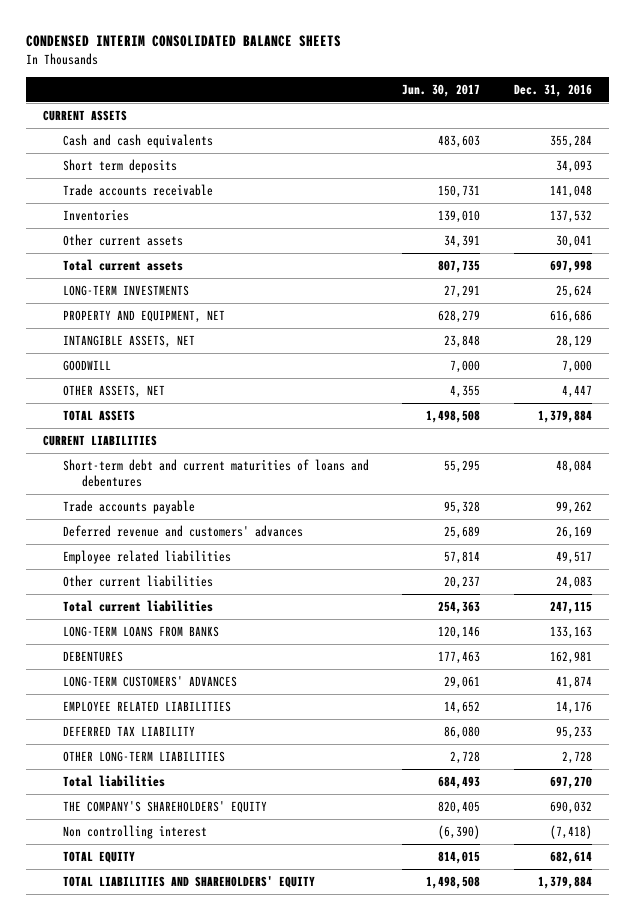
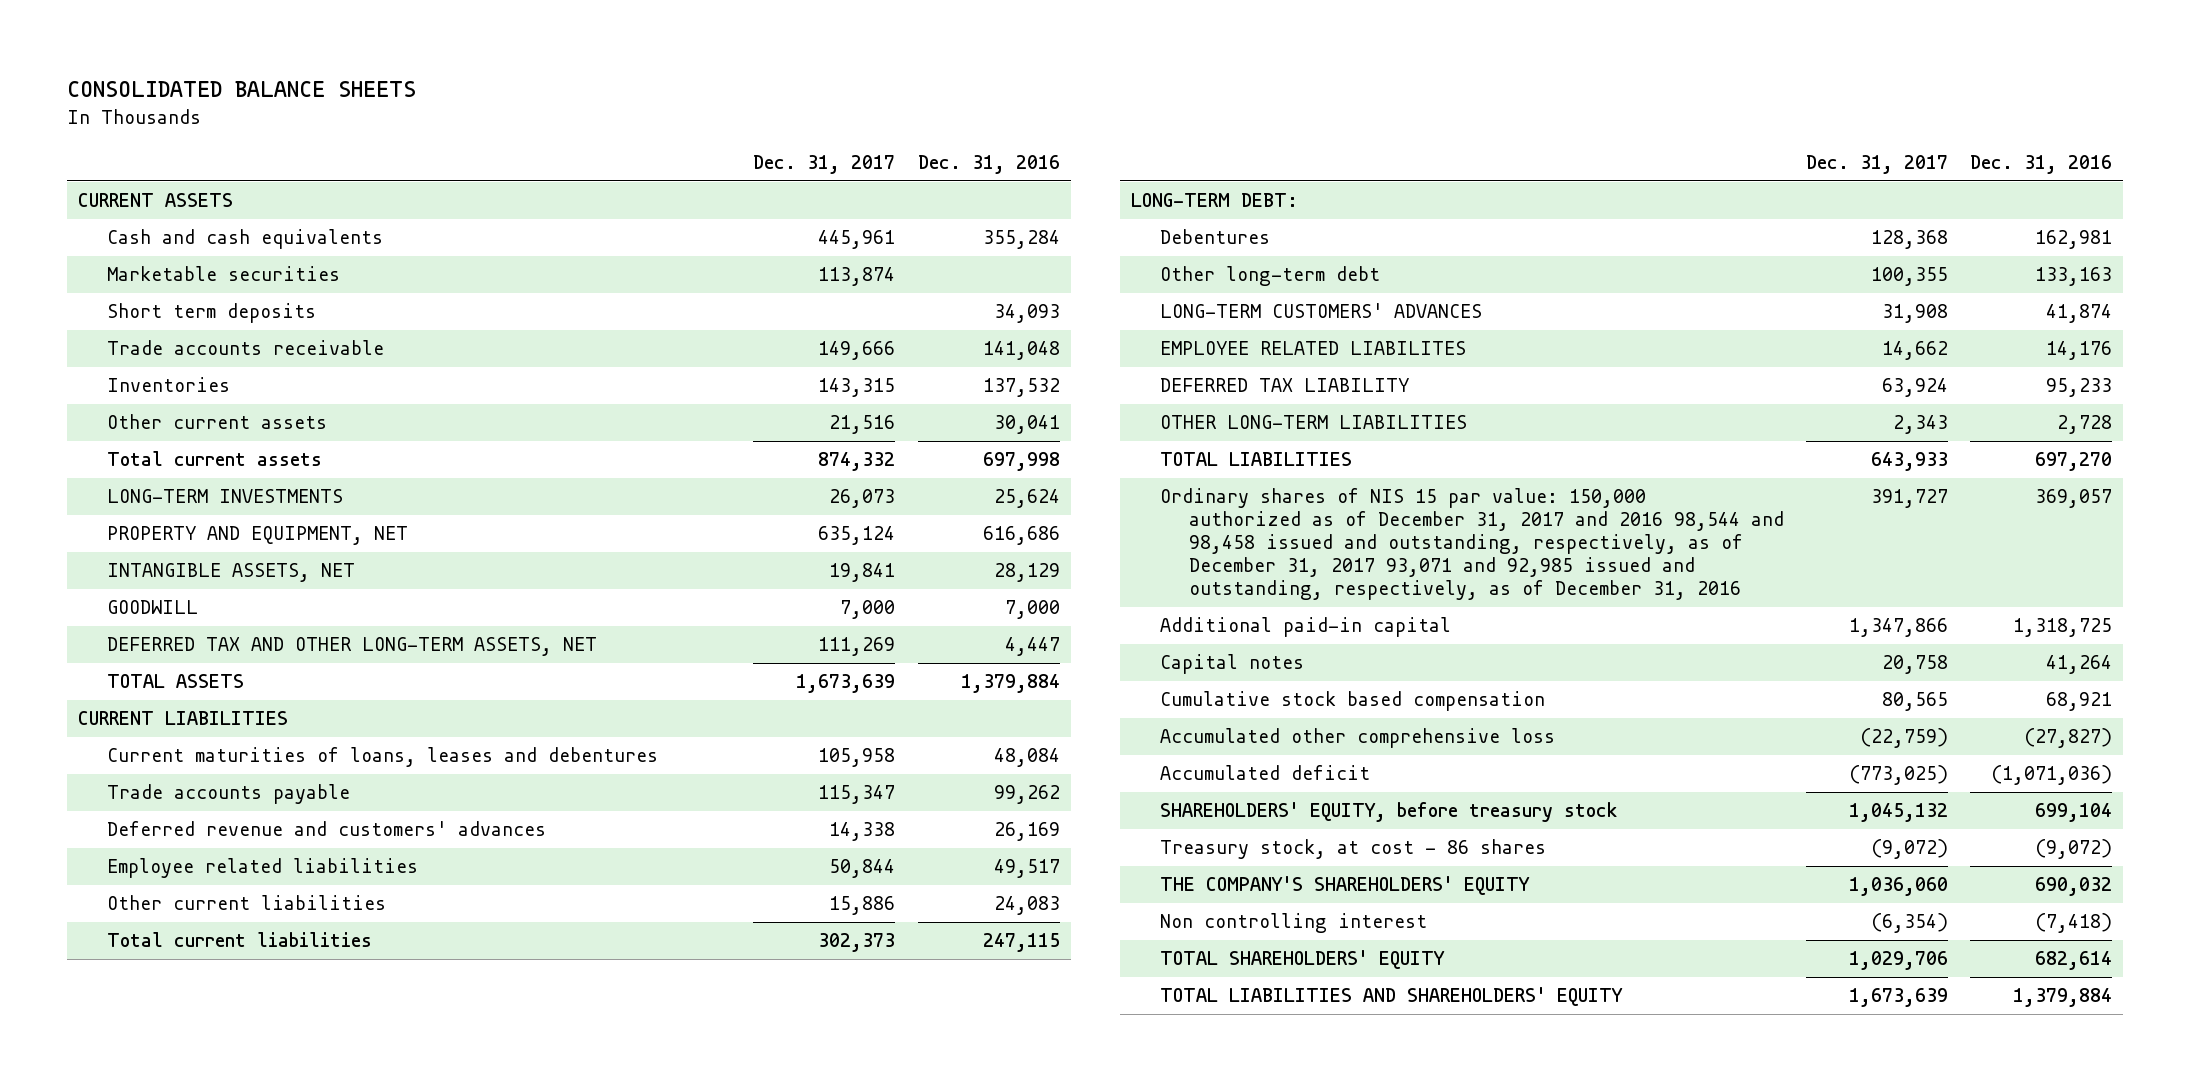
- CONDENSED INTERIM CONSOLIDATED BALANCE SHEETS
+ CONSOLIDATED BALANCE SHEETS
- | Jun. 30, 2017 | Dec. 31, 2016
+ | Dec. 31, 2017 | Dec. 31, 2016
+ Marketable securities | 113,874 |
- OTHER ASSETS, NET | 4,355 | 4,447
+ DEFERRED TAX AND OTHER LONG-TERM ASSETS, NET | 111,269 | 4,447
- Short-term debt and current maturities of loans and debentures | 55,295 | 48,084
+ Current maturities of loans, leases and debentures | 105,958 | 48,084
- LONG-TERM LOANS FROM BANKS | 120,146 | 133,163
- DEBENTURES | 177,463 | 162,981
+ LONG-TERM DEBT:
+ Debentures | 128,368 | 162,981
+ Other long-term debt | 100,355 | 133,163
- EMPLOYEE RELATED LIABILITIES | 14,652 | 14,176
+ EMPLOYEE RELATED LIABILITES | 14,662 | 14,176
- Total liabilities | 684,493 | 697,270
+ TOTAL LIABILITIES | 643,933 | 697,270
+ Ordinary shares of NIS 15 par value: 150,000 authorized as of December 31, 2017 and 2016 98,544 and 98,458 issued and outstanding, respectively, as of December 31, 2017 93,071 and 92,985 issued and outstanding, respectively, as of December 31, 2016 | 391,727 | 369,057
+ Additional paid-in capital | 1,347,866 | 1,318,725
+ Capital notes | 20,758 | 41,264
+ Cumulative stock based compensation | 80,565 | 68,921
+ Accumulated other comprehensive loss | (22,759) | (27,827)
+ Accumulated deficit | (773,025) | (1,071,036)
+ SHAREHOLDERS' EQUITY, before treasury stock | 1,045,132 | 699,104
+ Treasury stock, at cost - 86 shares | (9,072) | (9,072)
- TOTAL EQUITY | 814,015 | 682,614
+ TOTAL SHAREHOLDERS' EQUITY | 1,029,706 | 682,614

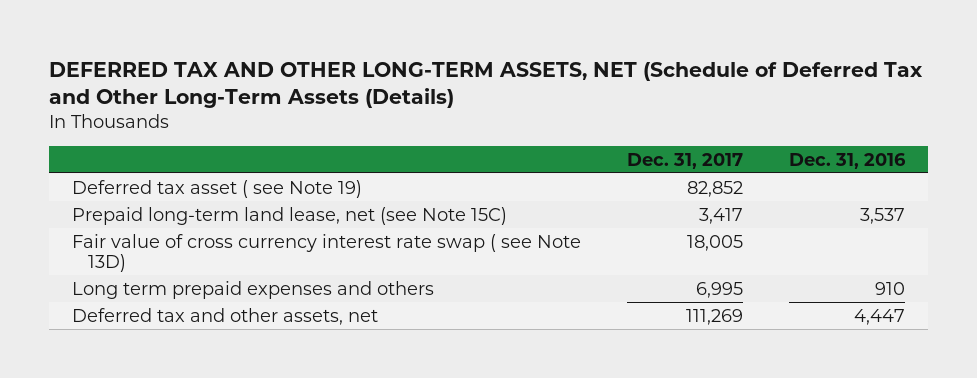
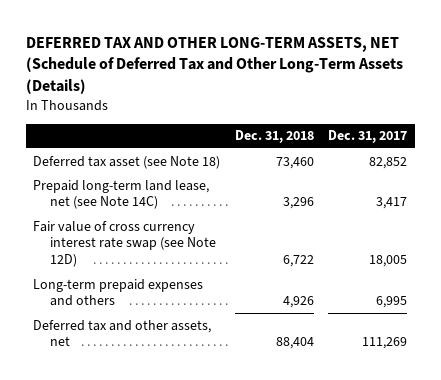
- | Dec. 31, 2017 | Dec. 31, 2016
+ | Dec. 31, 2018 | Dec. 31, 2017
- Deferred tax asset ( see Note 19) | 82,852 |
- Prepaid long-term land lease, net (see Note 15C) | 3,417 | 3,537
- Fair value of cross currency interest rate swap ( see Note 13D) | 18,005 |
- Long term prepaid expenses and others | 6,995 | 910
+ Deferred tax asset (see Note 18) | 73,460 | 82,852
+ Prepaid long-term land lease, net (see Note 14C) | 3,296 | 3,417
+ Fair value of cross currency interest rate swap (see Note 12D) | 6,722 | 18,005
+ Long-term prepaid expenses and others | 4,926 | 6,995

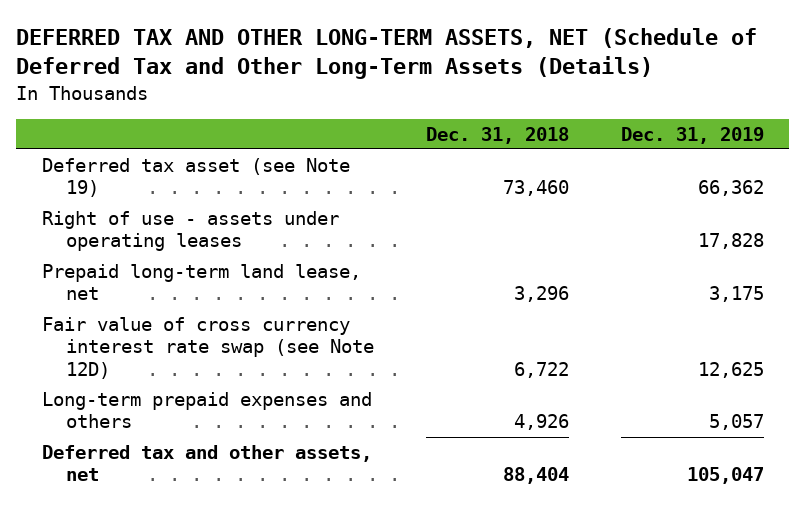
- | Dec. 31, 2018 | Dec. 31, 2017
+ | Dec. 31, 2018 | Dec. 31, 2019
- Deferred tax asset (see Note 18) | 73,460 | 82,852
- Prepaid long-term land lease, net (see Note 14C) | 3,296 | 3,417
+ Deferred tax asset (see Note 19) | 73,460 | 66,362
+ Right of use - assets under operating leases | | 17,828
+ Prepaid long-term land lease, net | 3,296 | 3,175

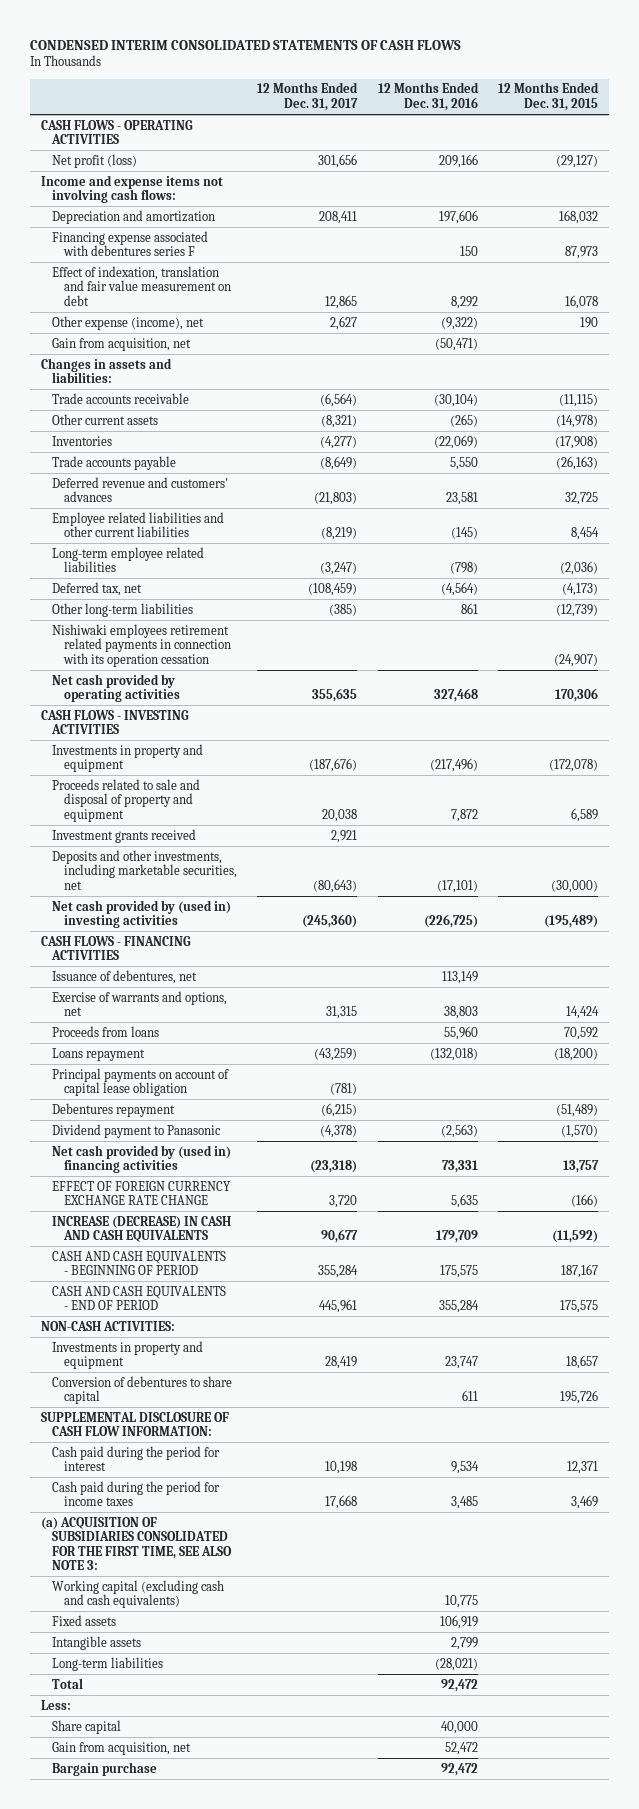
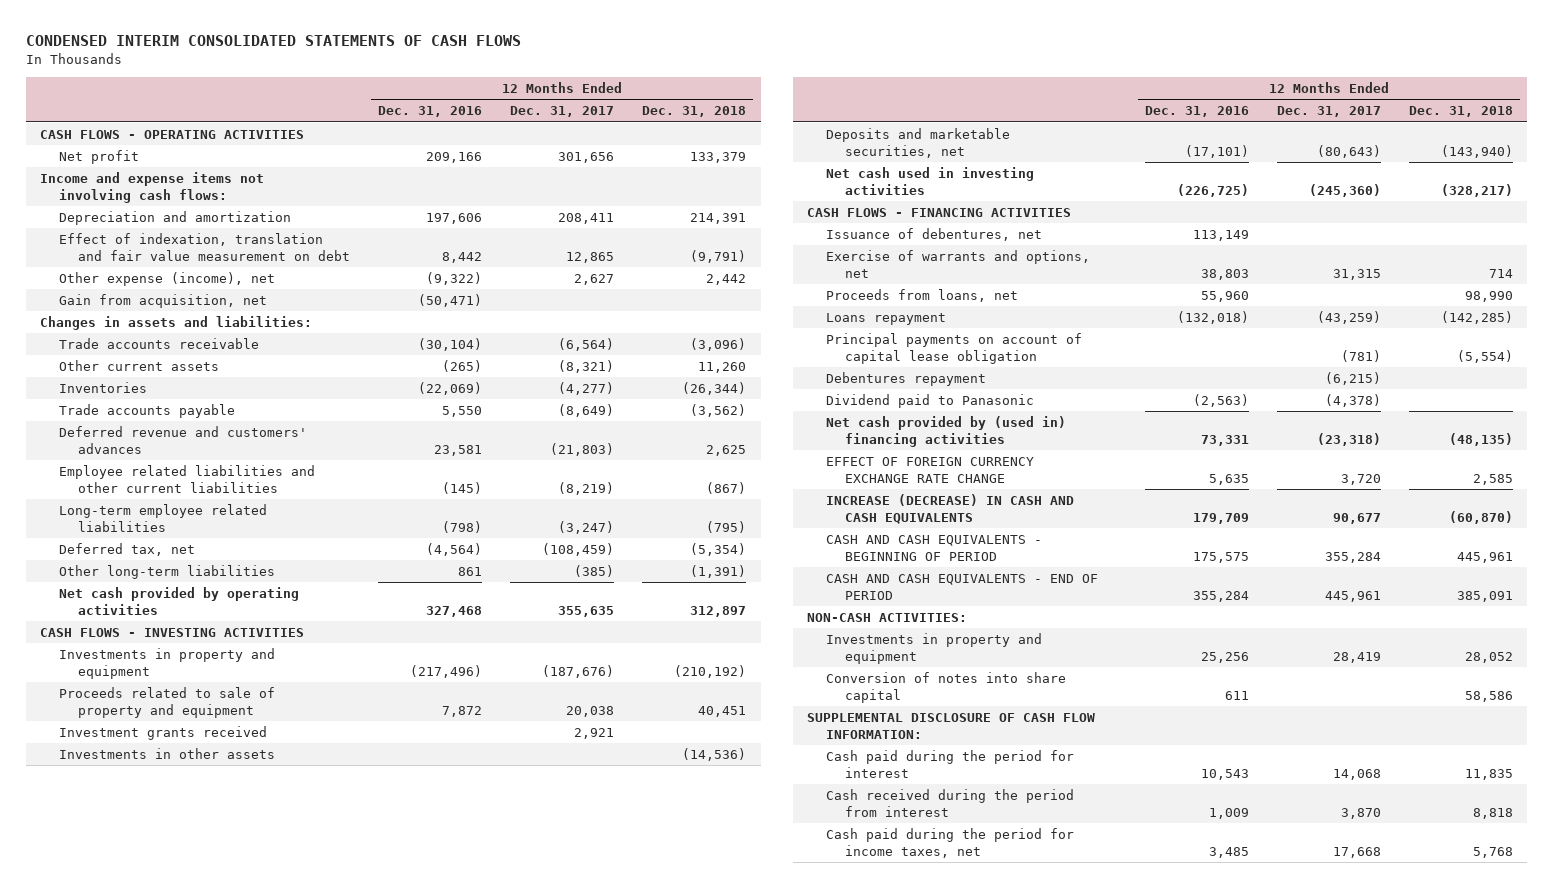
- | 12 Months Ended Dec. 31, 2017 | 12 Months Ended Dec. 31, 2016 | 12 Months Ended Dec. 31, 2015
+ | 12 Months Ended Dec. 31, 2016 | 12 Months Ended Dec. 31, 2017 | 12 Months Ended Dec. 31, 2018
- Net profit (loss) | 301,656 | 209,166 | (29,127)
+ Net profit | 209,166 | 301,656 | 133,379
- Financing expense associated with debentures series F | | 150 | 87,973
- Effect of indexation, translation and fair value measurement on debt | 12,865 | 8,292 | 16,078
+ Effect of indexation, translation and fair value measurement on debt | 8,442 | 12,865 | (9,791)
- Nishiwaki employees retirement related payments in connection with its operation cessation | | | (24,907)
- Proceeds related to sale and disposal of property and equipment | 20,038 | 7,872 | 6,589
+ Proceeds related to sale of property and equipment | 7,872 | 20,038 | 40,451
- Deposits and other investments, including marketable securities, net | (80,643) | (17,101) | (30,000)
- Net cash provided by (used in) investing activities | (245,360) | (226,725) | (195,489)
+ Investments in other assets | | | (14,536)
+ Deposits and marketable securities, net | (17,101) | (80,643) | (143,940)
+ Net cash used in investing activities | (226,725) | (245,360) | (328,217)
- Proceeds from loans | | 55,960 | 70,592
+ Proceeds from loans, net | 55,960 | | 98,990
- Dividend payment to Panasonic | (4,378) | (2,563) | (1,570)
+ Dividend paid to Panasonic | (2,563) | (4,378) |
- Investments in property and equipment | 28,419 | 23,747 | 18,657
- Conversion of debentures to share capital | | 611 | 195,726
+ Investments in property and equipment | 25,256 | 28,419 | 28,052
+ Conversion of notes into share capital | 611 | | 58,586
- Cash paid during the period for interest | 10,198 | 9,534 | 12,371
- Cash paid during the period for income taxes | 17,668 | 3,485 | 3,469
- (a) ACQUISITION OF SUBSIDIARIES CONSOLIDATED FOR THE FIRST TIME, SEE ALSO NOTE 3:
- Working capital (excluding cash and cash equivalents) | | 10,775 |
- Fixed assets | | 106,919 |
- Intangible assets | | 2,799 |
- Long-term liabilities | | (28,021) |
- Total | | 92,472 |
- Less:
- Share capital | | 40,000 |
- Gain from acquisition, net | | 52,472 |
- Bargain purchase | | 92,472 |
+ Cash paid during the period for interest | 10,543 | 14,068 | 11,835
+ Cash received during the period from interest | 1,009 | 3,870 | 8,818
+ Cash paid during the period for income taxes, net | 3,485 | 17,668 | 5,768

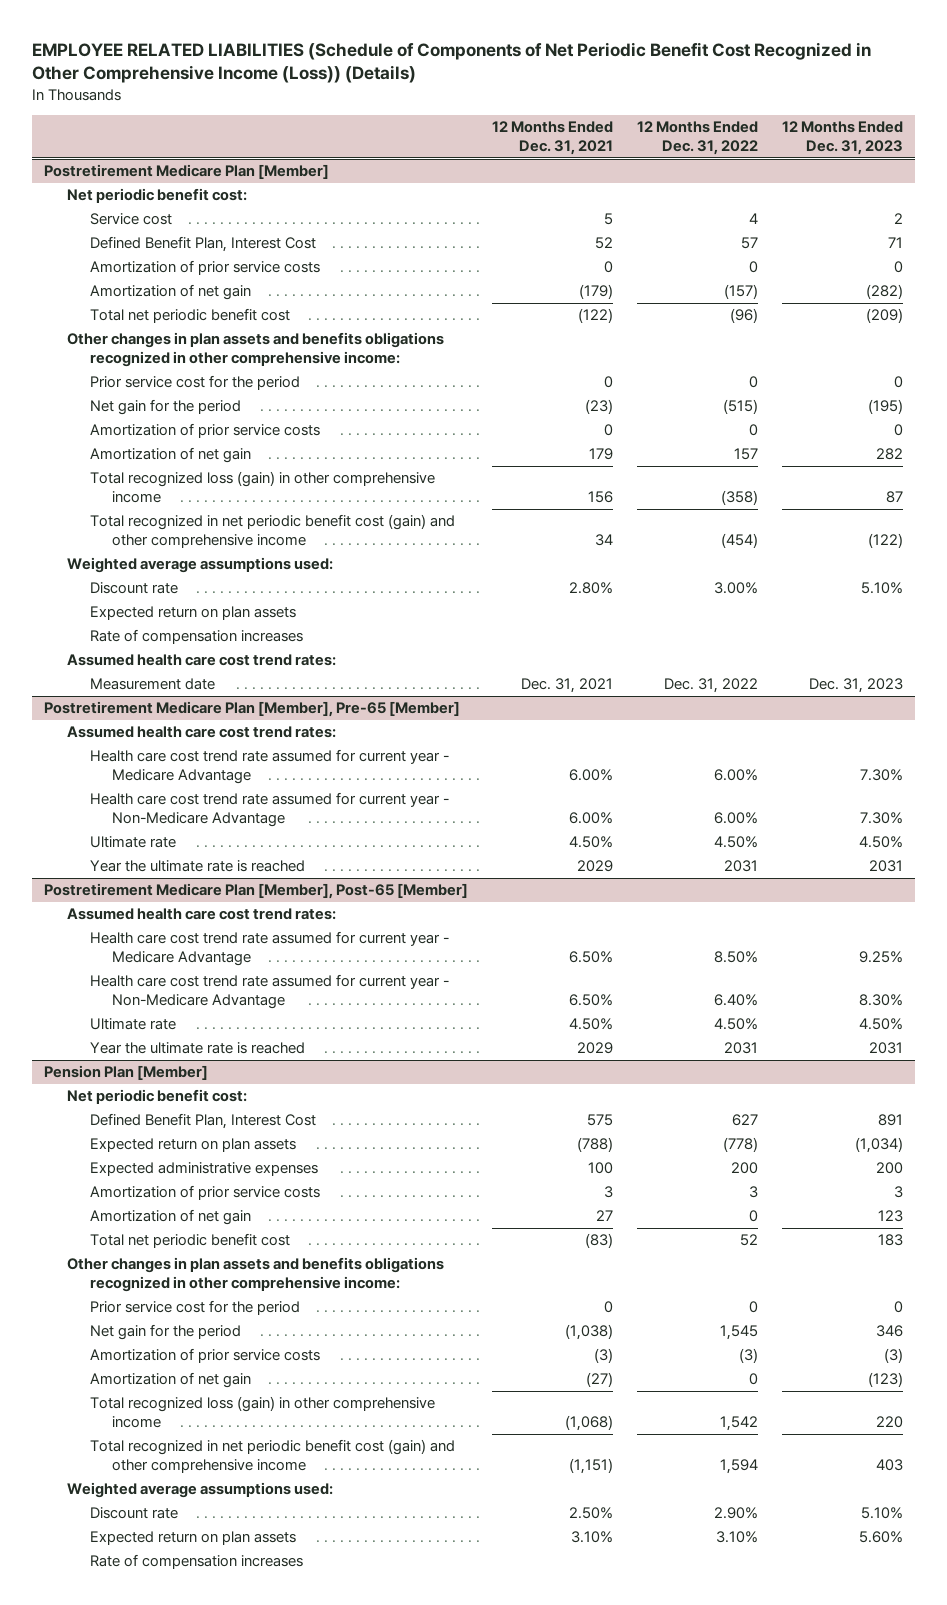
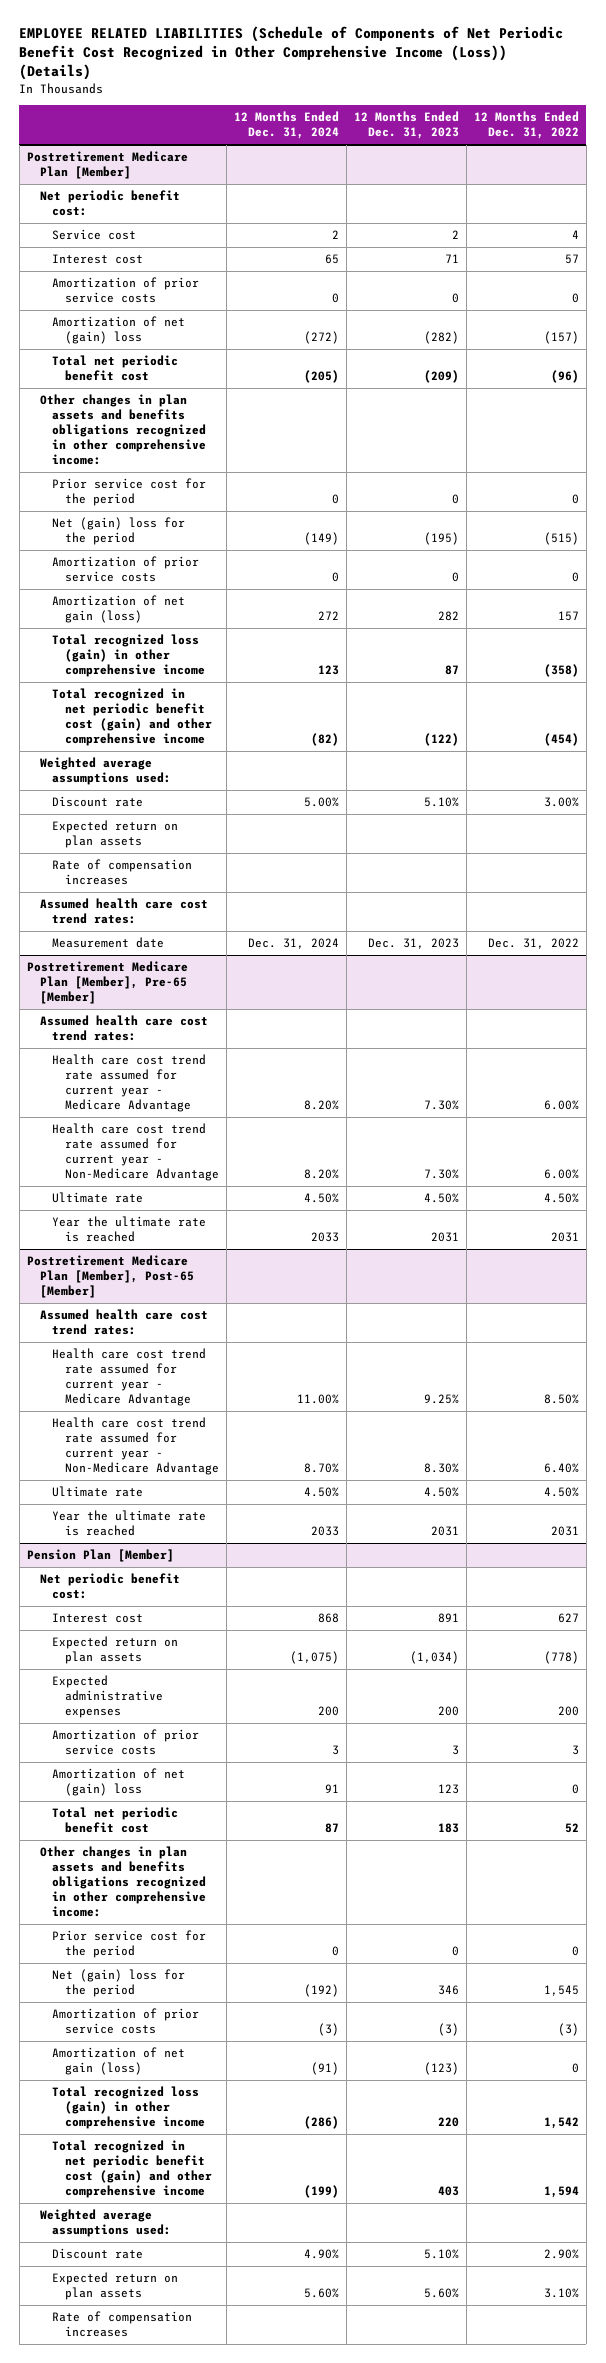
- | 12 Months Ended Dec. 31, 2021 | 12 Months Ended Dec. 31, 2022 | 12 Months Ended Dec. 31, 2023
+ | 12 Months Ended Dec. 31, 2024 | 12 Months Ended Dec. 31, 2023 | 12 Months Ended Dec. 31, 2022
@ Postretirement Medicare Plan [Member]
- Defined Benefit Plan, Interest Cost | 52 | 57 | 71
+ Interest cost | 65 | 71 | 57
- Amortization of net gain | (179) | (157) | (282)
+ Amortization of net (gain) loss | (272) | (282) | (157)
- Net gain for the period | (23) | (515) | (195)
+ Net (gain) loss for the period | (149) | (195) | (515)
- Amortization of net gain | 179 | 157 | 282
+ Amortization of net gain (loss) | 272 | 282 | 157
@ Pension Plan [Member]
- Defined Benefit Plan, Interest Cost | 575 | 627 | 891
+ Interest cost | 868 | 891 | 627
- Amortization of net gain | 27 | 0 | 123
+ Amortization of net (gain) loss | 91 | 123 | 0
- Net gain for the period | (1,038) | 1,545 | 346
+ Net (gain) loss for the period | (192) | 346 | 1,545
- Amortization of net gain | (27) | 0 | (123)
+ Amortization of net gain (loss) | (91) | (123) | 0

